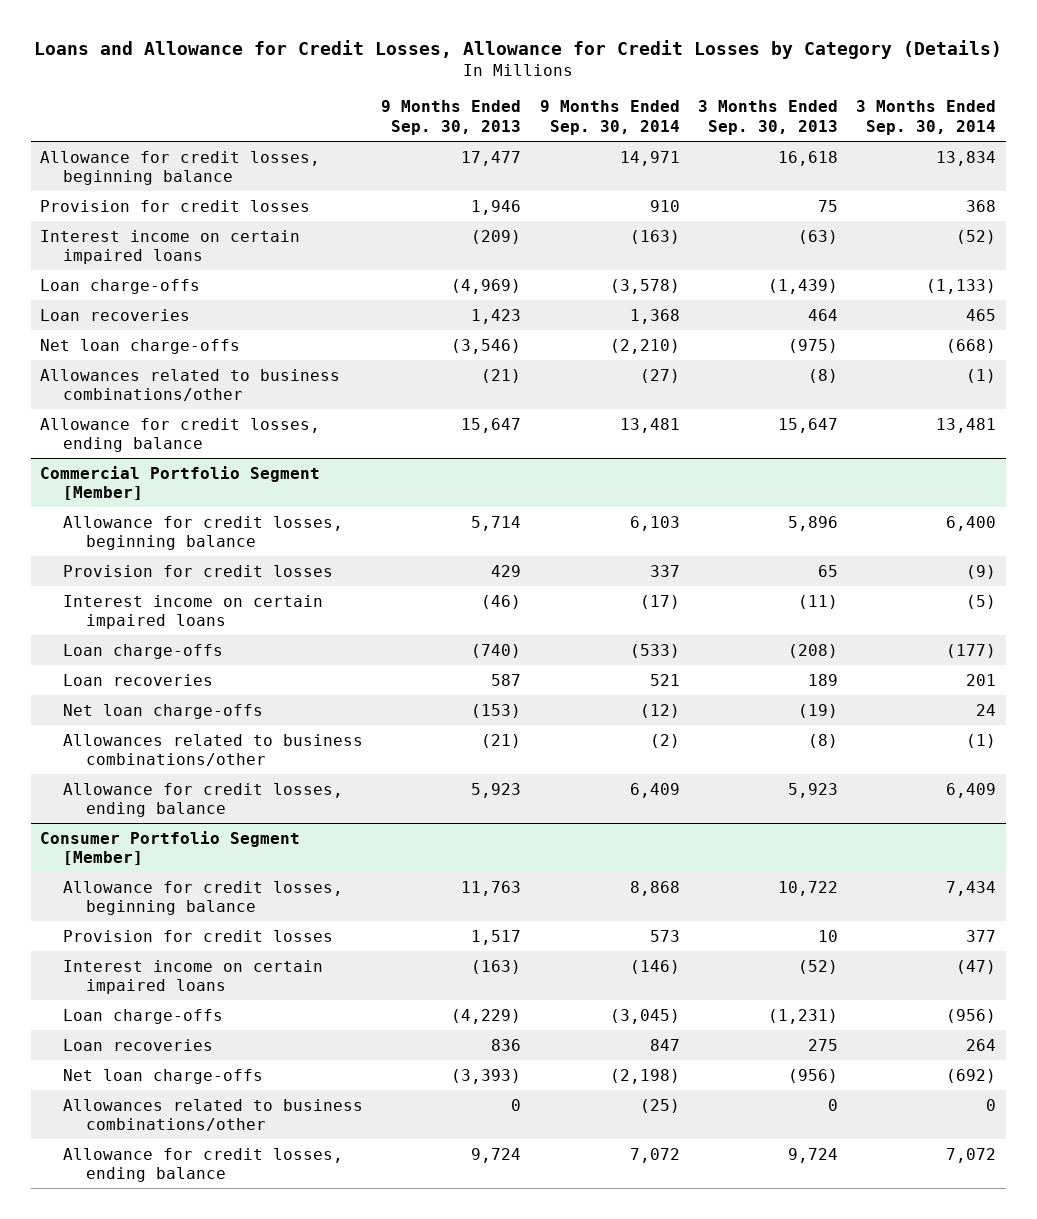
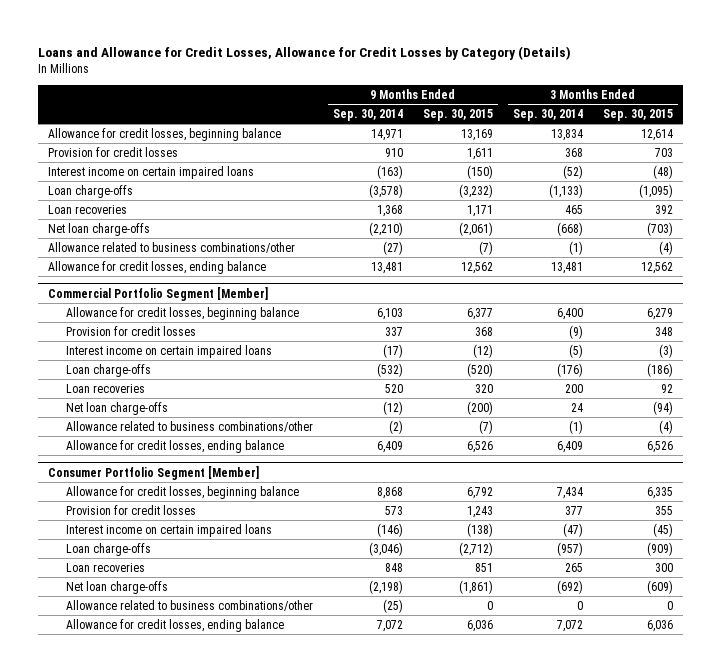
- | 9 Months Ended Sep. 30, 2013 | 9 Months Ended Sep. 30, 2014 | 3 Months Ended Sep. 30, 2013 | 3 Months Ended Sep. 30, 2014
+ | 9 Months Ended Sep. 30, 2014 | 9 Months Ended Sep. 30, 2015 | 3 Months Ended Sep. 30, 2014 | 3 Months Ended Sep. 30, 2015
- Allowances related to business combinations/other | (21) | (27) | (8) | (1)
+ Allowance related to business combinations/other | (27) | (7) | (1) | (4)
@ Commercial Portfolio Segment [Member]
- Loan charge-offs | (740) | (533) | (208) | (177)
- Loan recoveries | 587 | 521 | 189 | 201
+ Loan charge-offs | (532) | (520) | (176) | (186)
+ Loan recoveries | 520 | 320 | 200 | 92
- Allowances related to business combinations/other | (21) | (2) | (8) | (1)
+ Allowance related to business combinations/other | (2) | (7) | (1) | (4)
@ Consumer Portfolio Segment [Member]
- Loan charge-offs | (4,229) | (3,045) | (1,231) | (956)
- Loan recoveries | 836 | 847 | 275 | 264
+ Loan charge-offs | (3,046) | (2,712) | (957) | (909)
+ Loan recoveries | 848 | 851 | 265 | 300
- Allowances related to business combinations/other | 0 | (25) | 0 | 0
+ Allowance related to business combinations/other | (25) | 0 | 0 | 0

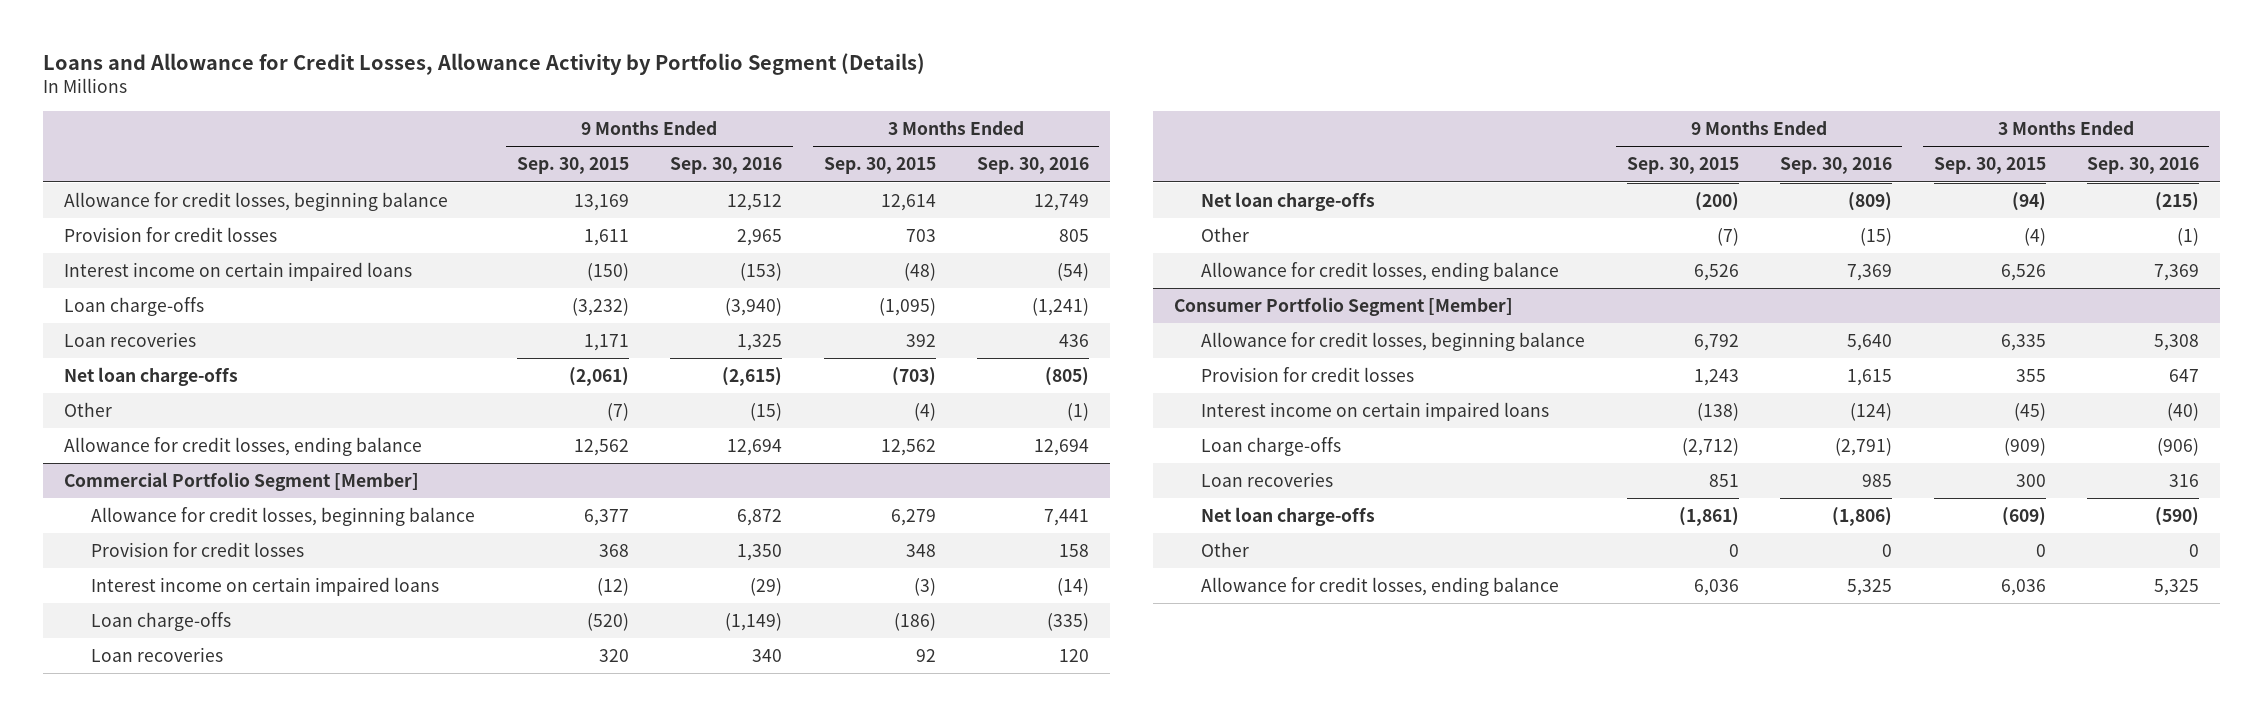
- Loans and Allowance for Credit Losses, Allowance for Credit Losses by Category (Details)
+ Loans and Allowance for Credit Losses, Allowance Activity by Portfolio Segment (Details)
- | 9 Months Ended Sep. 30, 2014 | 9 Months Ended Sep. 30, 2015 | 3 Months Ended Sep. 30, 2014 | 3 Months Ended Sep. 30, 2015
+ | 9 Months Ended Sep. 30, 2015 | 9 Months Ended Sep. 30, 2016 | 3 Months Ended Sep. 30, 2015 | 3 Months Ended Sep. 30, 2016
- Allowance related to business combinations/other | (27) | (7) | (1) | (4)
+ Other | (7) | (15) | (4) | (1)
@ Commercial Portfolio Segment [Member]
- Allowance related to business combinations/other | (2) | (7) | (1) | (4)
+ Other | (7) | (15) | (4) | (1)
@ Consumer Portfolio Segment [Member]
- Allowance related to business combinations/other | (25) | 0 | 0 | 0
+ Other | 0 | 0 | 0 | 0

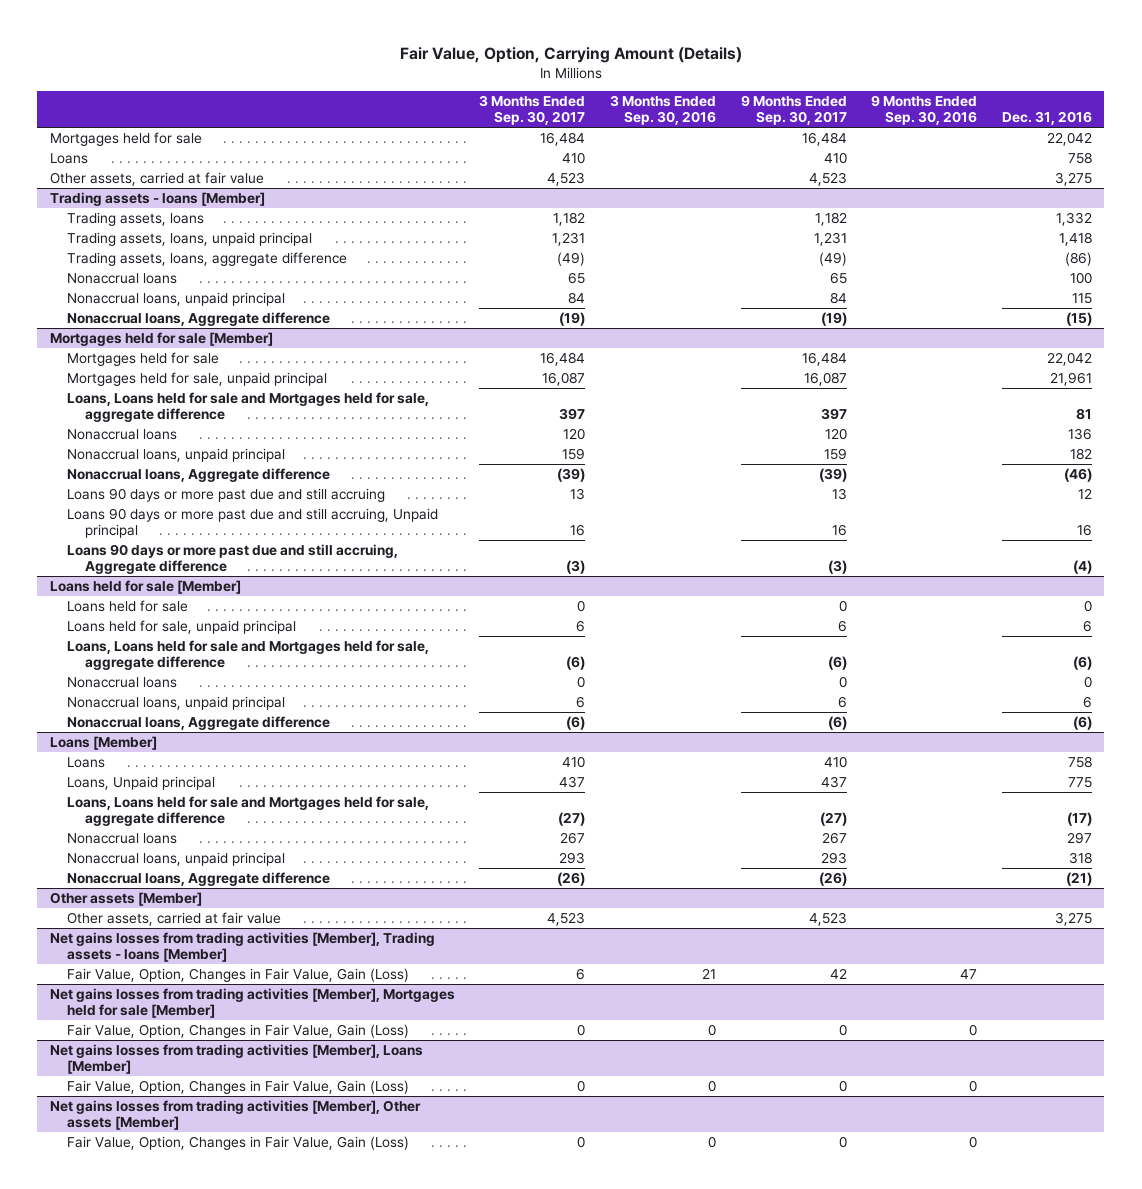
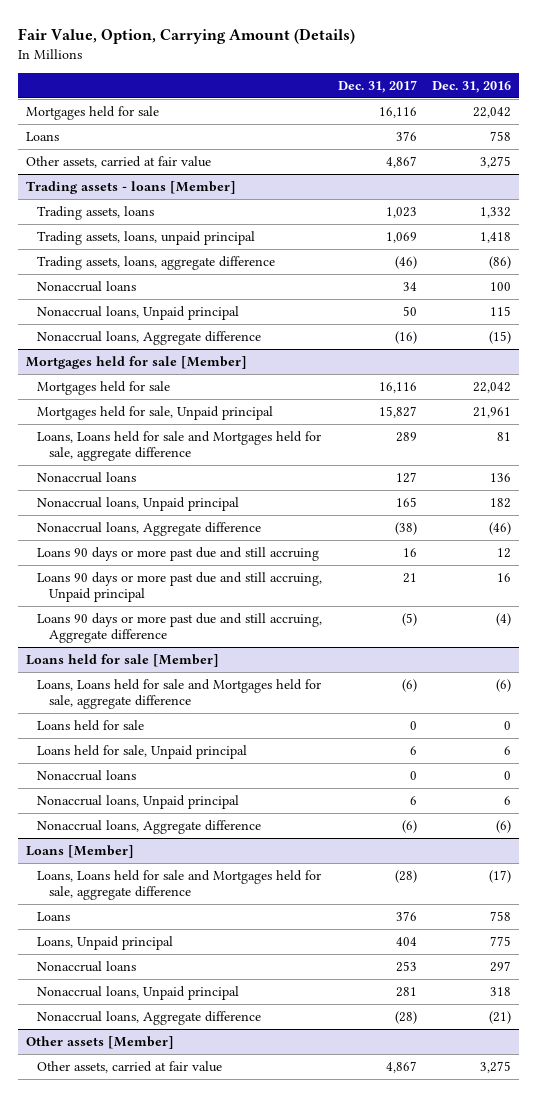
- | 3 Months Ended Sep. 30, 2017 | 3 Months Ended Sep. 30, 2016 | 9 Months Ended Sep. 30, 2017 | 9 Months Ended Sep. 30, 2016 | Dec. 31, 2016
+ | Dec. 31, 2017 | Dec. 31, 2016
@ Trading assets - loans [Member]
- Nonaccrual loans, unpaid principal | 84 | | 84 | | 115
+ Nonaccrual loans, Unpaid principal | 50 | 115
@ Mortgages held for sale [Member]
- Mortgages held for sale, unpaid principal | 16,087 | | 16,087 | | 21,961
+ Mortgages held for sale, Unpaid principal | 15,827 | 21,961
- Nonaccrual loans, unpaid principal | 159 | | 159 | | 182
+ Nonaccrual loans, Unpaid principal | 165 | 182
@ Loans held for sale [Member]
- Loans held for sale, unpaid principal | 6 | | 6 | | 6
moved down: Loans held for sale | 0 | 0
+ Loans held for sale, Unpaid principal | 6 | 6
- Nonaccrual loans, unpaid principal | 6 | | 6 | | 6
+ Nonaccrual loans, Unpaid principal | 6 | 6
@ Loans [Member]
moved up: Loans, Loans held for sale and Mortgages held for sale, aggregate difference | (28) | (17)
- Nonaccrual loans, unpaid principal | 293 | | 293 | | 318
+ Nonaccrual loans, Unpaid principal | 281 | 318
- Net gains losses from trading activities [Member], Trading assets - loans [Member]
- Fair Value, Option, Changes in Fair Value, Gain (Loss) | 6 | 21 | 42 | 47 |
- Net gains losses from trading activities [Member], Mortgages held for sale [Member]
- Fair Value, Option, Changes in Fair Value, Gain (Loss) | 0 | 0 | 0 | 0 |
- Net gains losses from trading activities [Member], Loans [Member]
- Fair Value, Option, Changes in Fair Value, Gain (Loss) | 0 | 0 | 0 | 0 |
- Net gains losses from trading activities [Member], Other assets [Member]
- Fair Value, Option, Changes in Fair Value, Gain (Loss) | 0 | 0 | 0 | 0 |

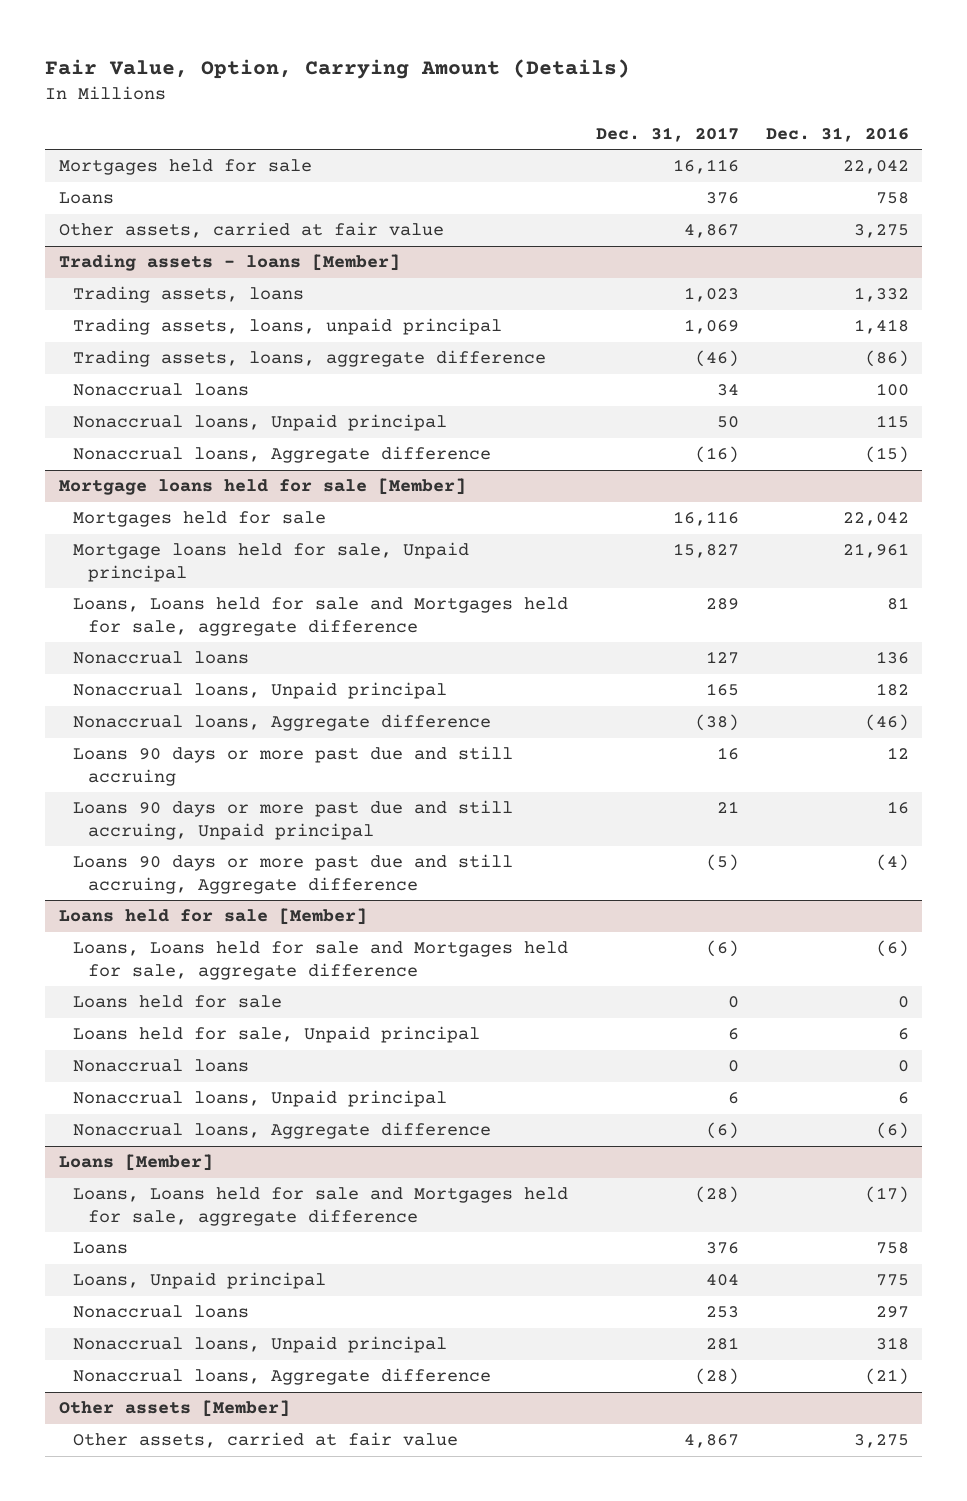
- Mortgages held for sale [Member]
+ Mortgage loans held for sale [Member]
- Mortgages held for sale, Unpaid principal | 15,827 | 21,961
+ Mortgage loans held for sale, Unpaid principal | 15,827 | 21,961

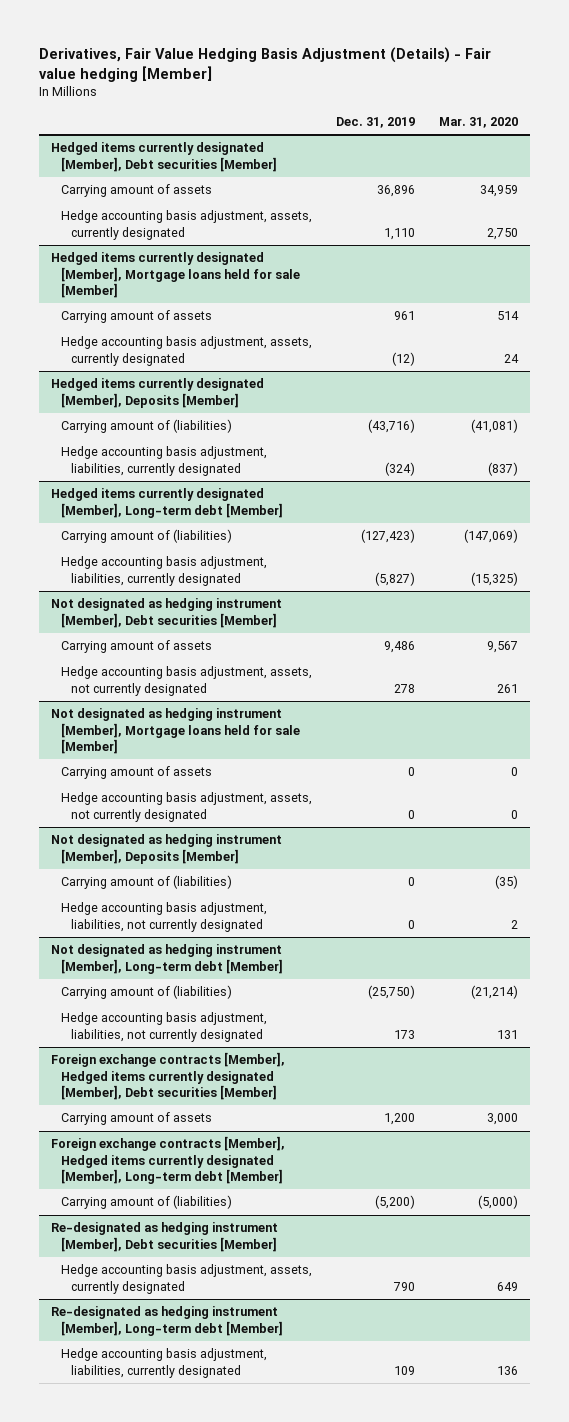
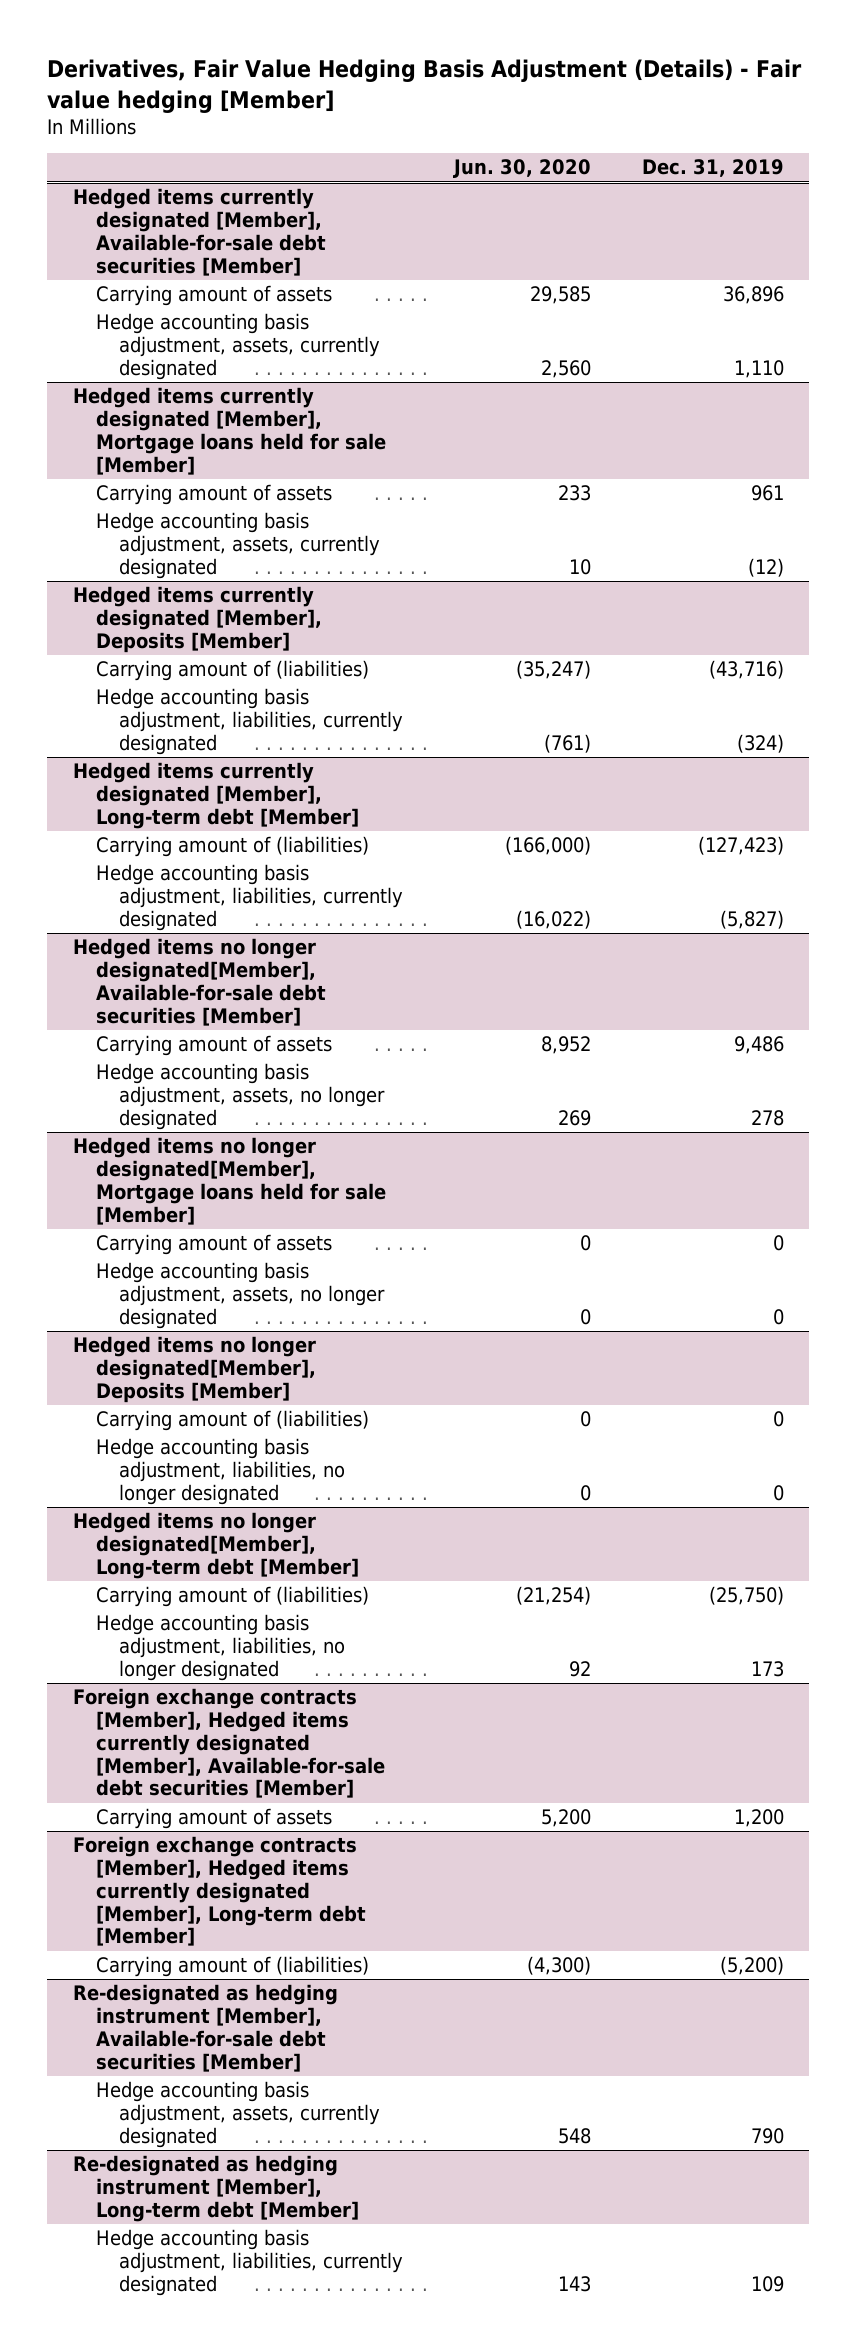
- | Dec. 31, 2019 | Mar. 31, 2020
+ | Jun. 30, 2020 | Dec. 31, 2019
- Hedged items currently designated [Member], Debt securities [Member]
+ Hedged items currently designated [Member], Available-for-sale debt securities [Member]
- Not designated as hedging instrument [Member], Debt securities [Member]
+ Hedged items no longer designated[Member], Available-for-sale debt securities [Member]
- Hedge accounting basis adjustment, assets, not currently designated | 278 | 261
- Not designated as hedging instrument [Member], Mortgage loans held for sale [Member]
+ Hedge accounting basis adjustment, assets, no longer designated | 269 | 278
+ Hedged items no longer designated[Member], Mortgage loans held for sale [Member]
- Hedge accounting basis adjustment, assets, not currently designated | 0 | 0
- Not designated as hedging instrument [Member], Deposits [Member]
+ Hedge accounting basis adjustment, assets, no longer designated | 0 | 0
+ Hedged items no longer designated[Member], Deposits [Member]
- Hedge accounting basis adjustment, liabilities, not currently designated | 0 | 2
- Not designated as hedging instrument [Member], Long-term debt [Member]
+ Hedge accounting basis adjustment, liabilities, no longer designated | 0 | 0
+ Hedged items no longer designated[Member], Long-term debt [Member]
- Hedge accounting basis adjustment, liabilities, not currently designated | 173 | 131
- Foreign exchange contracts [Member], Hedged items currently designated [Member], Debt securities [Member]
+ Hedge accounting basis adjustment, liabilities, no longer designated | 92 | 173
+ Foreign exchange contracts [Member], Hedged items currently designated [Member], Available-for-sale debt securities [Member]
- Re-designated as hedging instrument [Member], Debt securities [Member]
+ Re-designated as hedging instrument [Member], Available-for-sale debt securities [Member]

